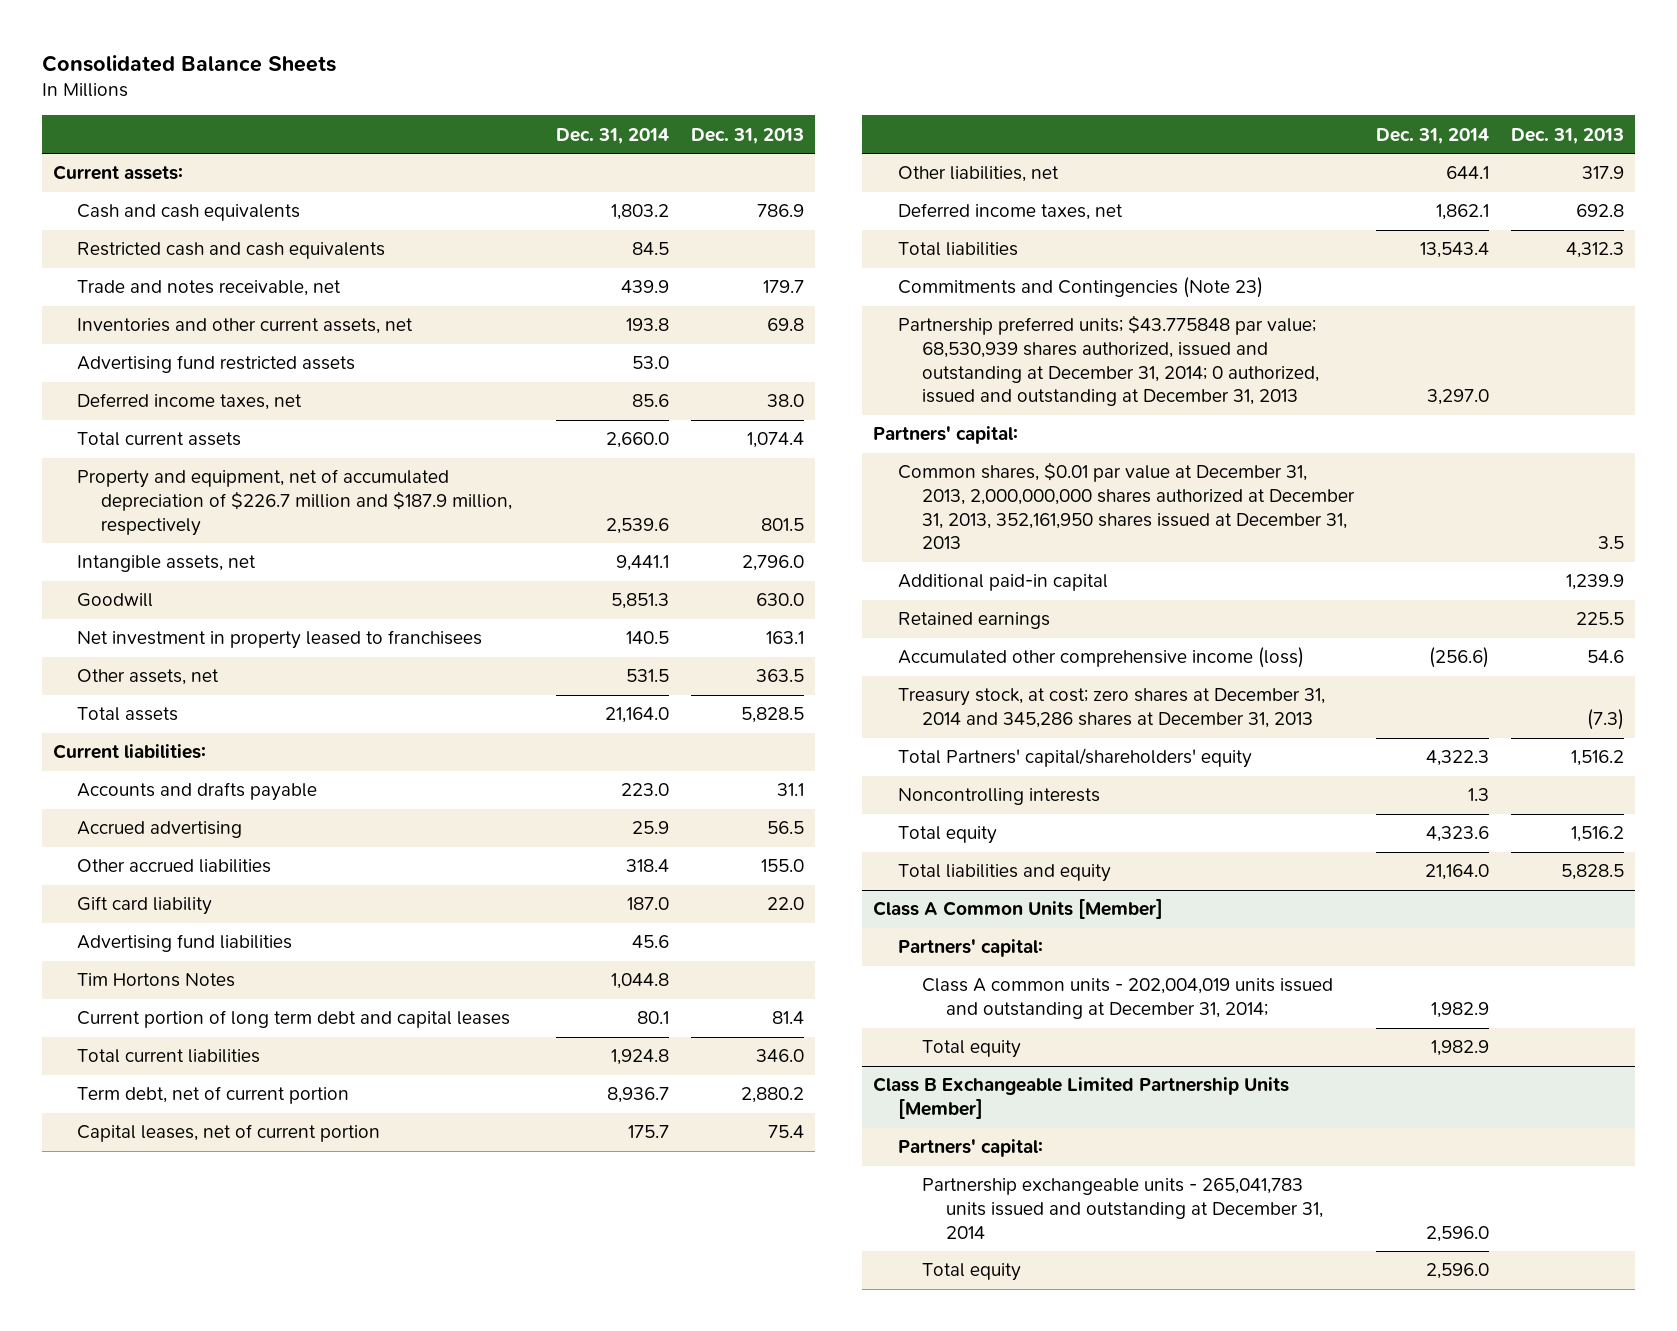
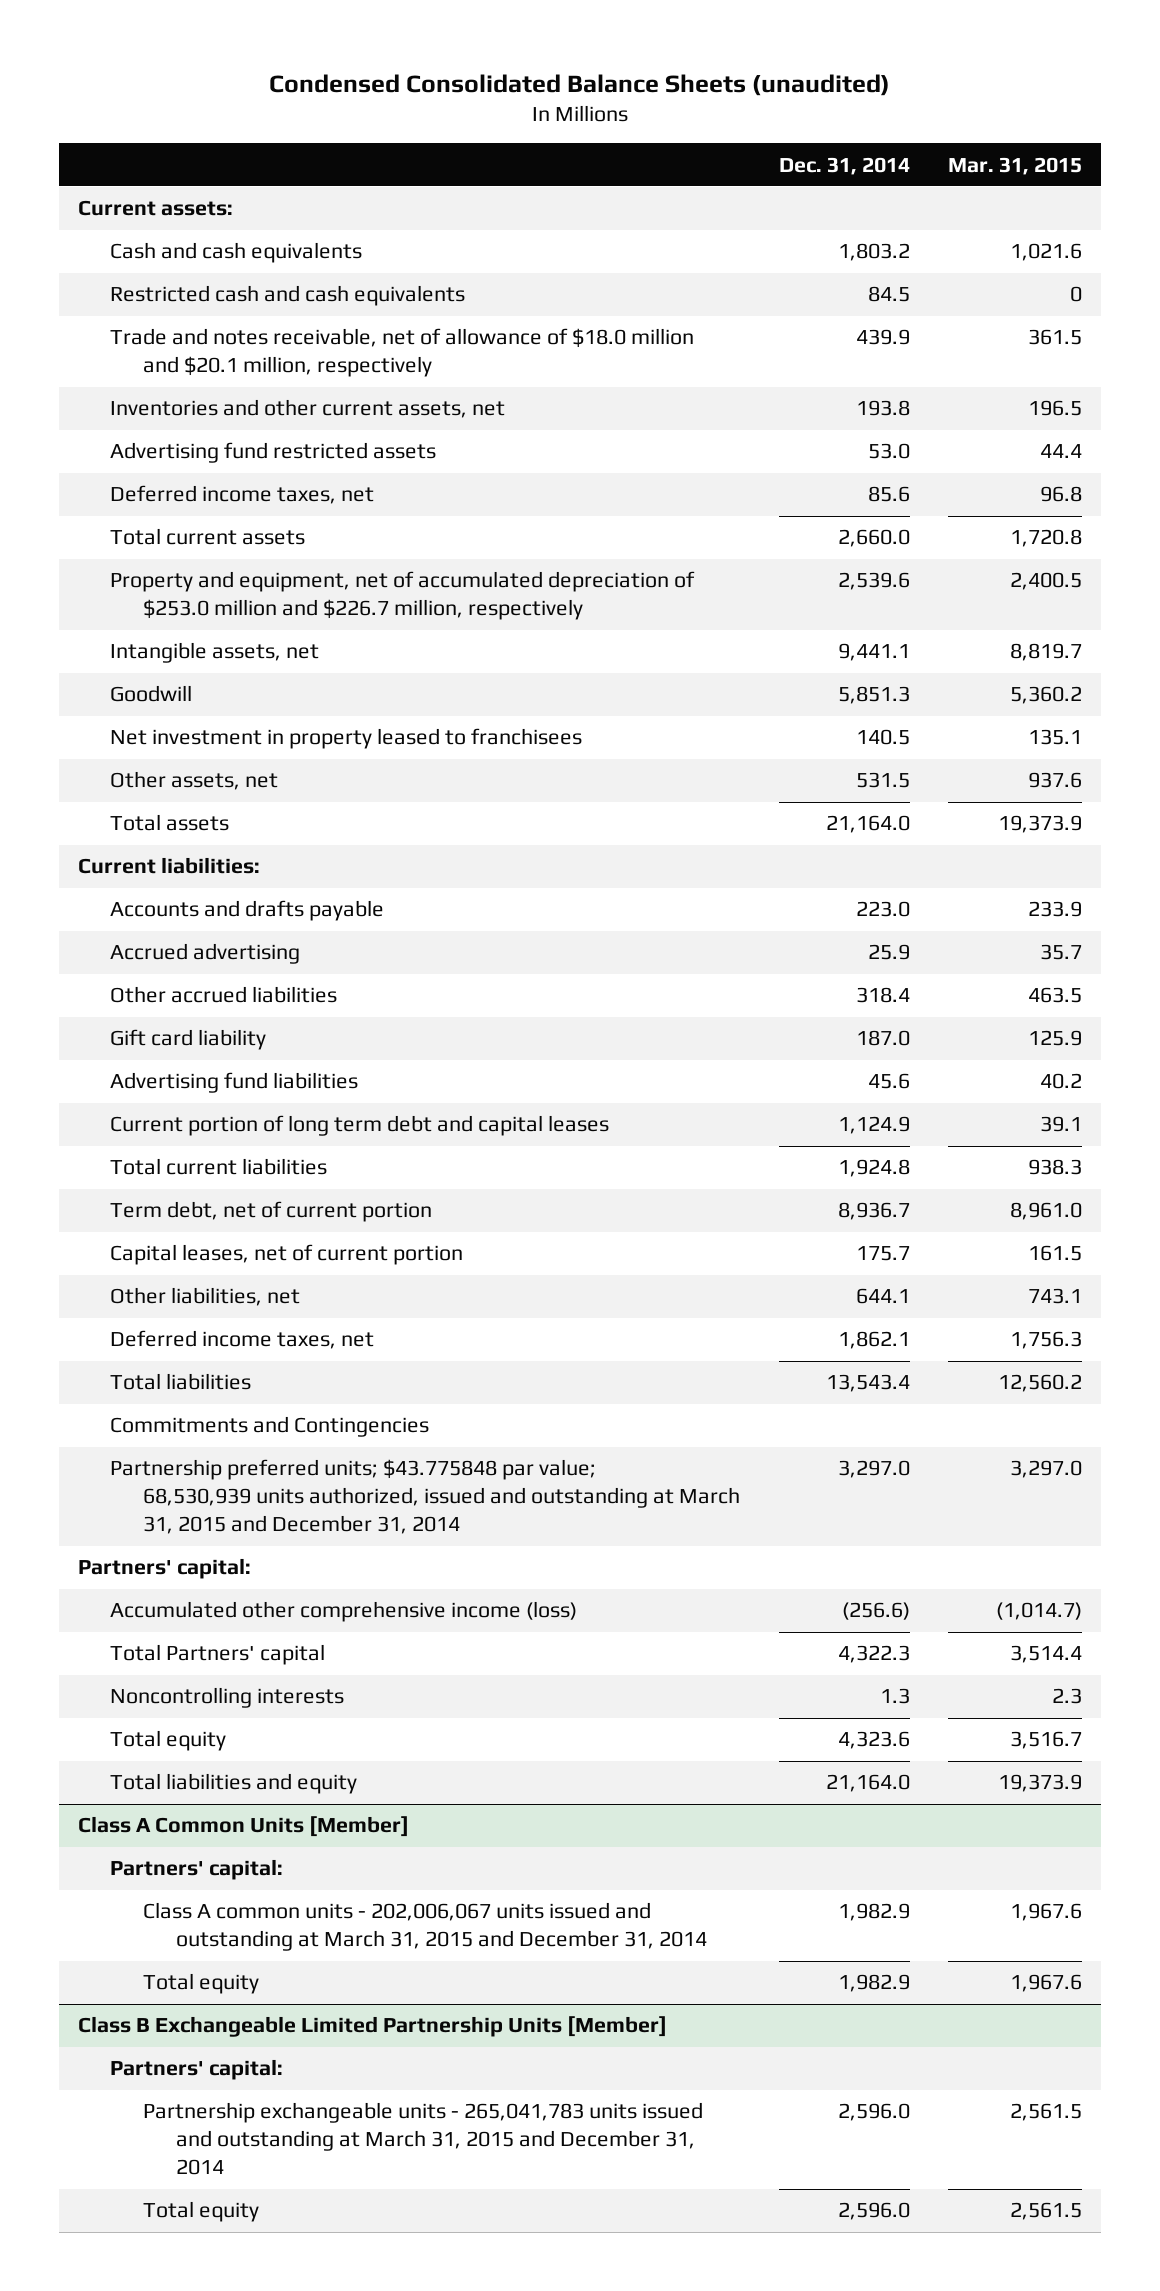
- Consolidated Balance Sheets
+ Condensed Consolidated Balance Sheets (unaudited)
- | Dec. 31, 2014 | Dec. 31, 2013
+ | Dec. 31, 2014 | Mar. 31, 2015
- Trade and notes receivable, net | 439.9 | 179.7
+ Trade and notes receivable, net of allowance of $18.0 million and $20.1 million, respectively | 439.9 | 361.5
- Property and equipment, net of accumulated depreciation of $226.7 million and $187.9 million, respectively | 2,539.6 | 801.5
+ Property and equipment, net of accumulated depreciation of $253.0 million and $226.7 million, respectively | 2,539.6 | 2,400.5
- Tim Hortons Notes | 1,044.8 |
- Current portion of long term debt and capital leases | 80.1 | 81.4
+ Current portion of long term debt and capital leases | 1,124.9 | 39.1
- Commitments and Contingencies (Note 23)
- Partnership preferred units; $43.775848 par value; 68,530,939 shares authorized, issued and outstanding at December 31, 2014; 0 authorized, issued and outstanding at December 31, 2013 | 3,297.0 |
+ Commitments and Contingencies
+ Partnership preferred units; $43.775848 par value; 68,530,939 units authorized, issued and outstanding at March 31, 2015 and December 31, 2014 | 3,297.0 | 3,297.0
- Common shares, $0.01 par value at December 31, 2013, 2,000,000,000 shares authorized at December 31, 2013, 352,161,950 shares issued at December 31, 2013 | | 3.5
- Additional paid-in capital | | 1,239.9
- Retained earnings | | 225.5
- Treasury stock, at cost; zero shares at December 31, 2014 and 345,286 shares at December 31, 2013 | | (7.3)
- Total Partners' capital/shareholders' equity | 4,322.3 | 1,516.2
+ Total Partners' capital | 4,322.3 | 3,514.4
@ Class A Common Units [Member]
- Class A common units - 202,004,019 units issued and outstanding at December 31, 2014; | 1,982.9 |
+ Class A common units - 202,006,067 units issued and outstanding at March 31, 2015 and December 31, 2014 | 1,982.9 | 1,967.6
@ Class B Exchangeable Limited Partnership Units [Member]
- Partnership exchangeable units - 265,041,783 units issued and outstanding at December 31, 2014 | 2,596.0 |
+ Partnership exchangeable units - 265,041,783 units issued and outstanding at March 31, 2015 and December 31, 2014 | 2,596.0 | 2,561.5

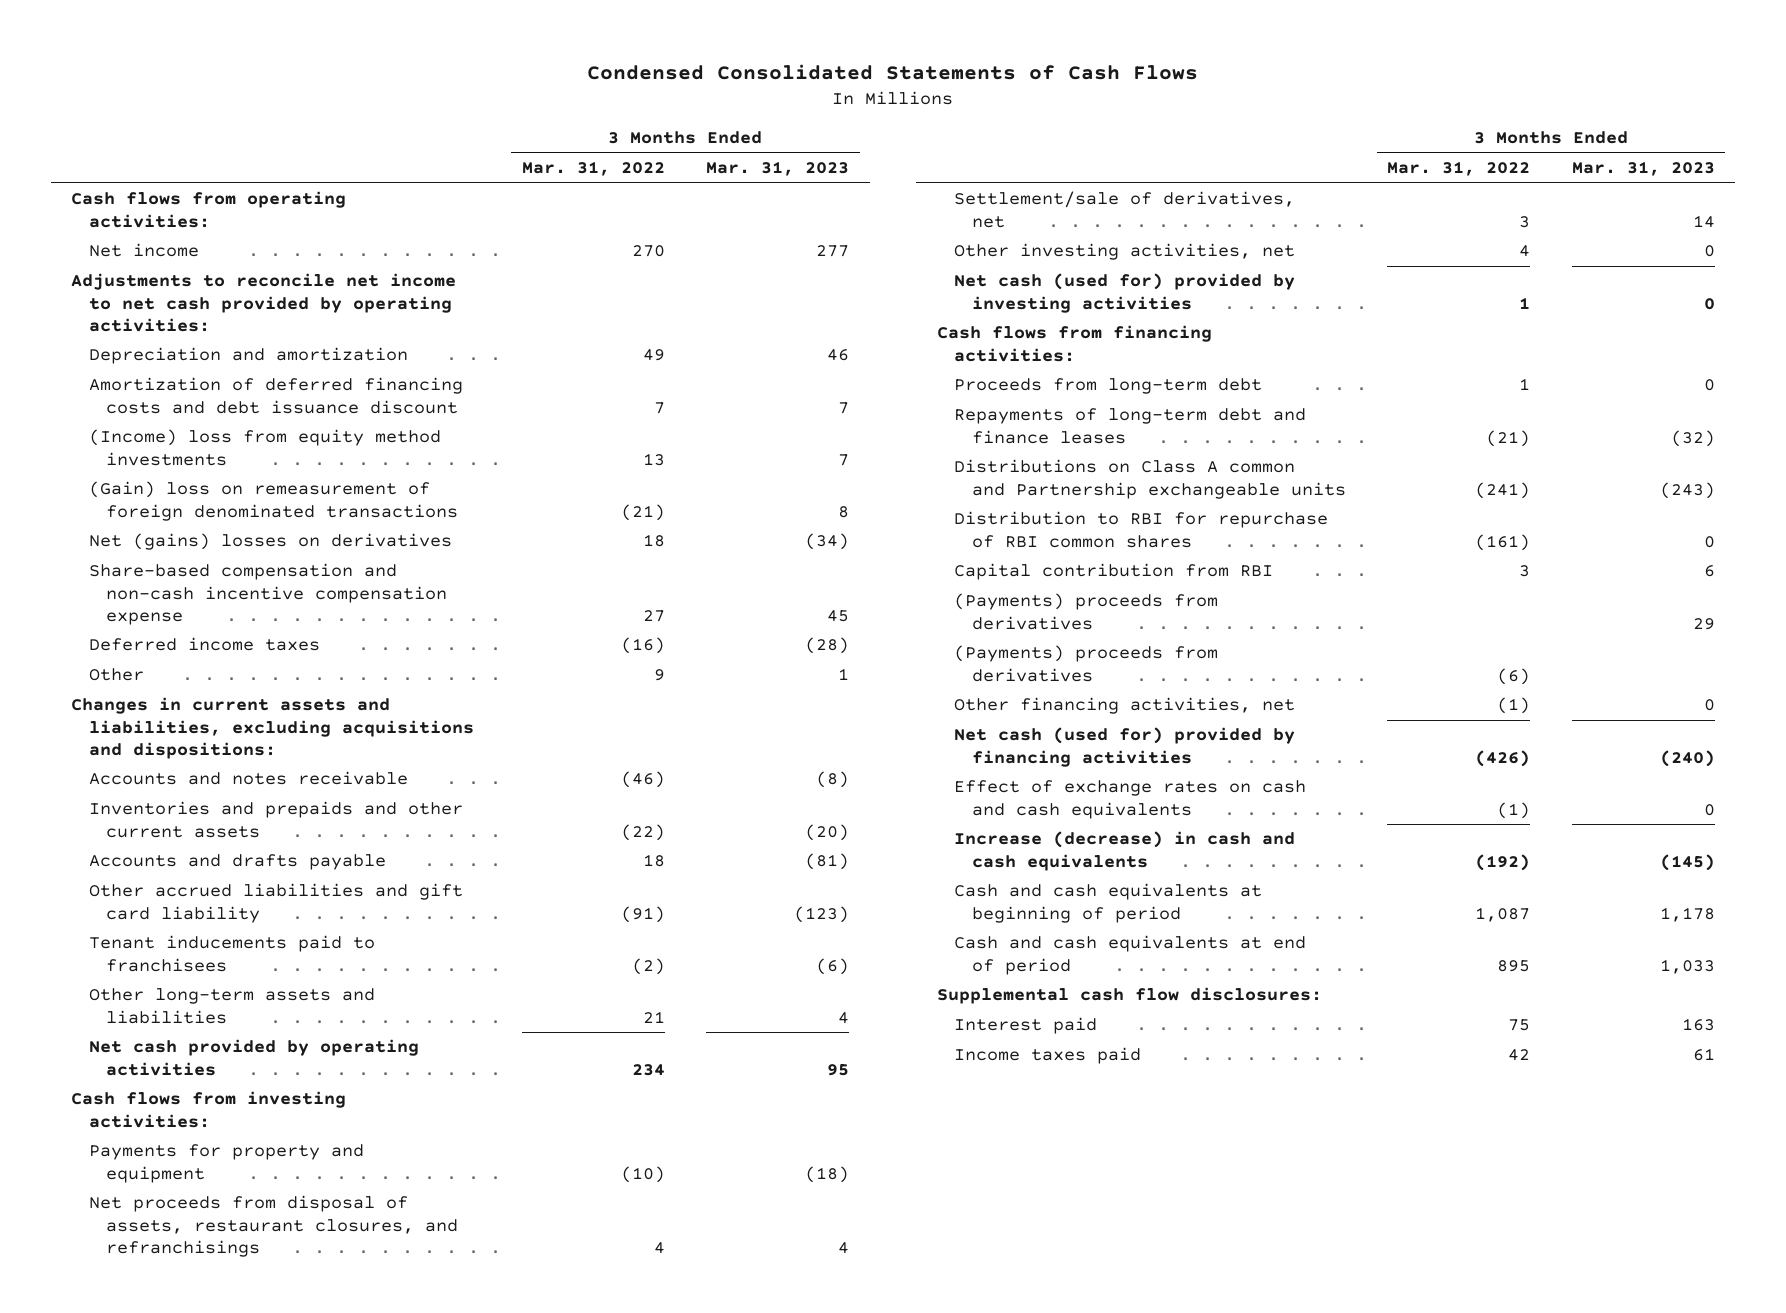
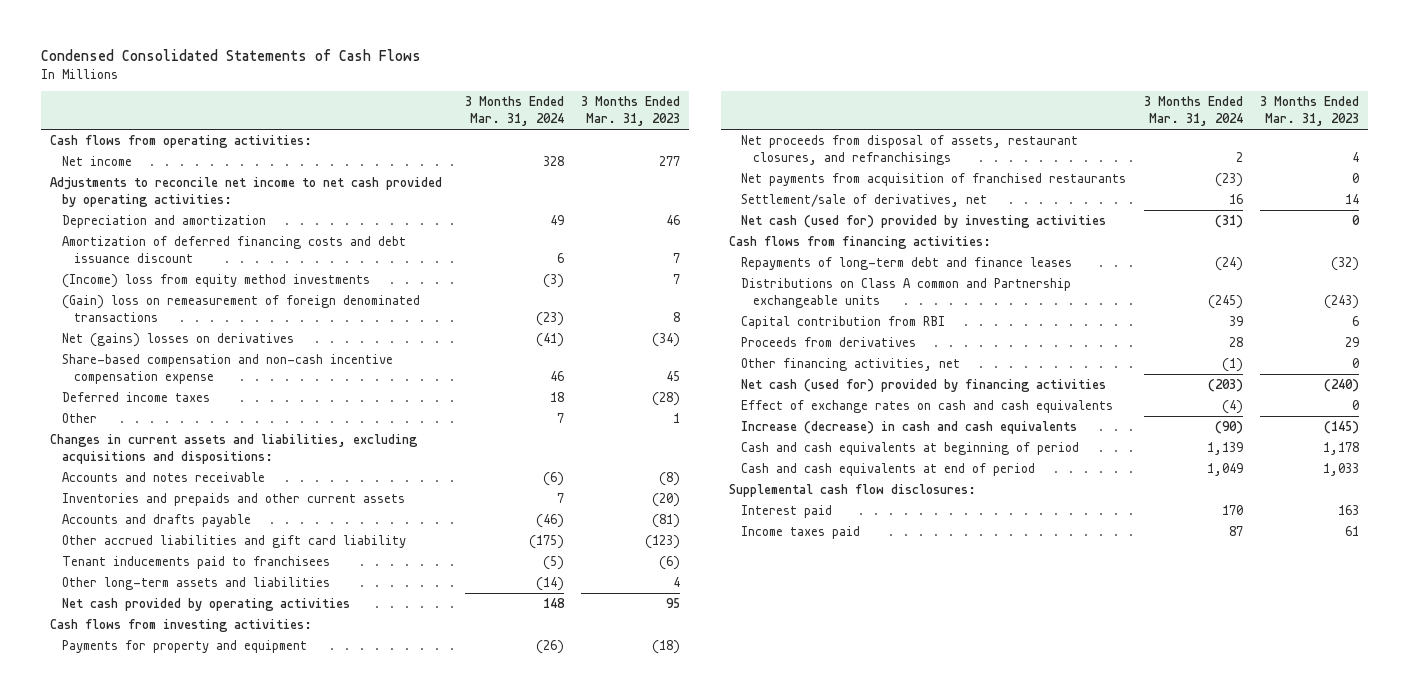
- | 3 Months Ended Mar. 31, 2022 | 3 Months Ended Mar. 31, 2023
+ | 3 Months Ended Mar. 31, 2024 | 3 Months Ended Mar. 31, 2023
+ Net payments from acquisition of franchised restaurants | (23) | 0
- Other investing activities, net | 4 | 0
- Proceeds from long-term debt | 1 | 0
- Distribution to RBI for repurchase of RBI common shares | (161) | 0
- (Payments) proceeds from derivatives | | 29
- (Payments) proceeds from derivatives | (6) |
+ Proceeds from derivatives | 28 | 29

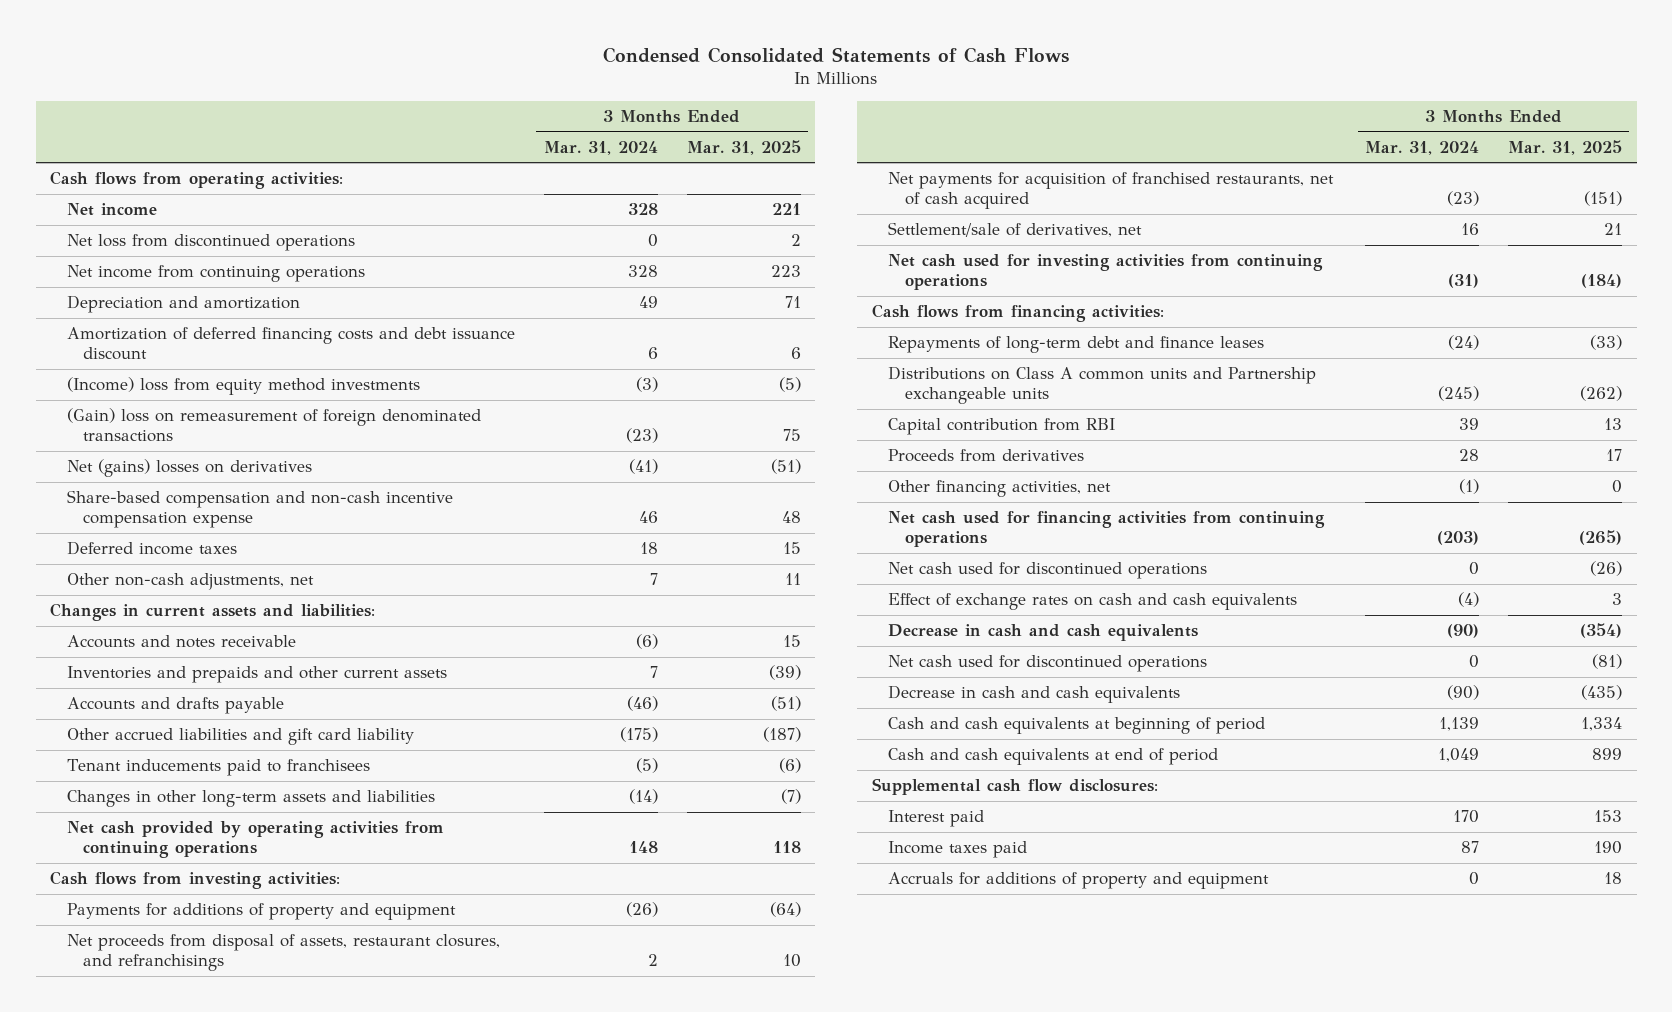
- | 3 Months Ended Mar. 31, 2024 | 3 Months Ended Mar. 31, 2023
+ | 3 Months Ended Mar. 31, 2024 | 3 Months Ended Mar. 31, 2025
- Adjustments to reconcile net income to net cash provided by operating activities:
+ Net loss from discontinued operations | 0 | 2
+ Net income from continuing operations | 328 | 223
- Other | 7 | 1
- Changes in current assets and liabilities, excluding acquisitions and dispositions:
+ Other non-cash adjustments, net | 7 | 11
+ Changes in current assets and liabilities:
- Other long-term assets and liabilities | (14) | 4
- Net cash provided by operating activities | 148 | 95
+ Changes in other long-term assets and liabilities | (14) | (7)
+ Net cash provided by operating activities from continuing operations | 148 | 118
- Payments for property and equipment | (26) | (18)
+ Payments for additions of property and equipment | (26) | (64)
- Net payments from acquisition of franchised restaurants | (23) | 0
+ Net payments for acquisition of franchised restaurants, net of cash acquired | (23) | (151)
- Net cash (used for) provided by investing activities | (31) | 0
+ Net cash used for investing activities from continuing operations | (31) | (184)
- Distributions on Class A common and Partnership exchangeable units | (245) | (243)
+ Distributions on Class A common units and Partnership exchangeable units | (245) | (262)
- Net cash (used for) provided by financing activities | (203) | (240)
+ Net cash used for financing activities from continuing operations | (203) | (265)
+ Net cash used for discontinued operations | 0 | (26)
- Increase (decrease) in cash and cash equivalents | (90) | (145)
+ Decrease in cash and cash equivalents | (90) | (354)
+ Net cash used for discontinued operations | 0 | (81)
+ Decrease in cash and cash equivalents | (90) | (435)
+ Accruals for additions of property and equipment | 0 | 18

